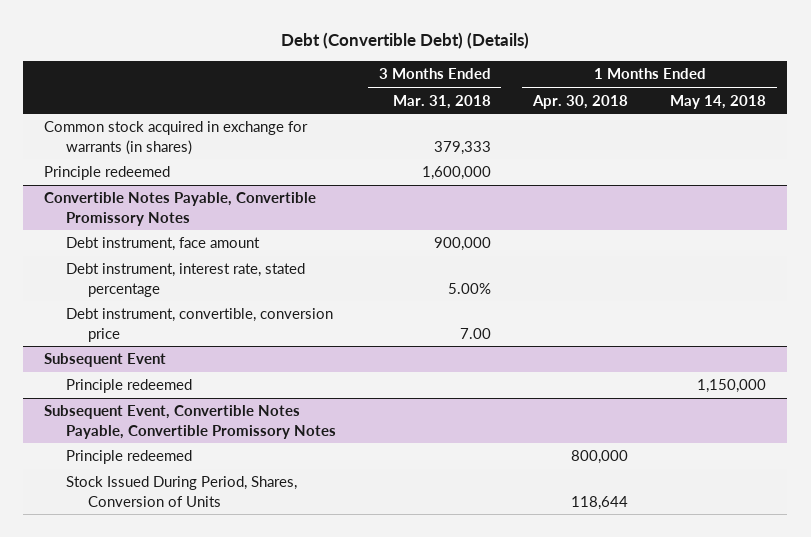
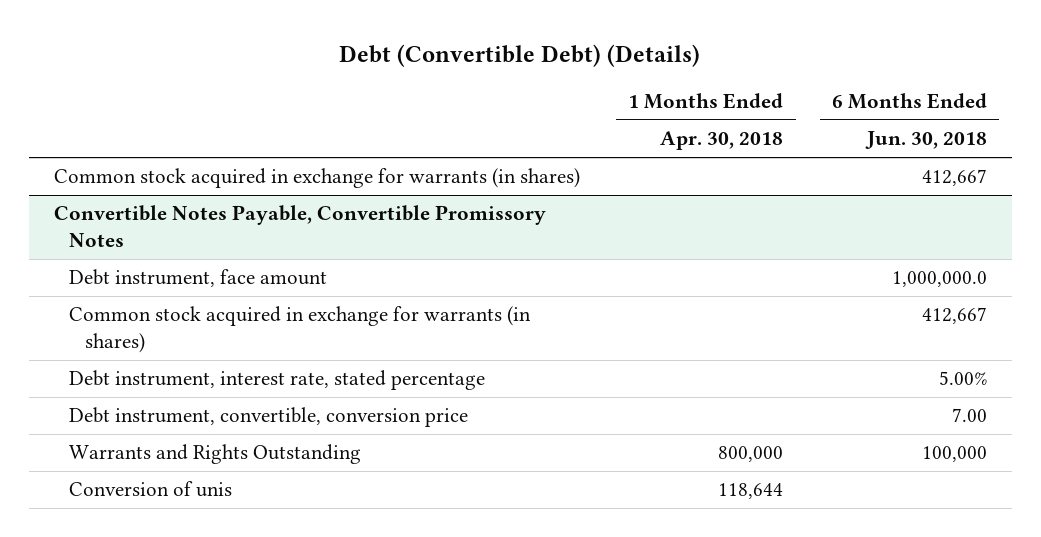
- | 3 Months Ended Mar. 31, 2018 | 1 Months Ended Apr. 30, 2018 | 1 Months Ended May 14, 2018
+ | 1 Months Ended Apr. 30, 2018 | 6 Months Ended Jun. 30, 2018
- Principle redeemed | 1,600,000 | |
@ Convertible Notes Payable, Convertible Promissory Notes
+ Common stock acquired in exchange for warrants (in shares) | | 412,667
- Subsequent Event
- Principle redeemed | | | 1,150,000
- Subsequent Event, Convertible Notes Payable, Convertible Promissory Notes
- Principle redeemed | | 800,000 |
- Stock Issued During Period, Shares, Conversion of Units | | 118,644 |
@ Convertible Notes Payable, Convertible Promissory Notes
+ Warrants and Rights Outstanding | 800,000 | 100,000
+ Conversion of unis | 118,644 |

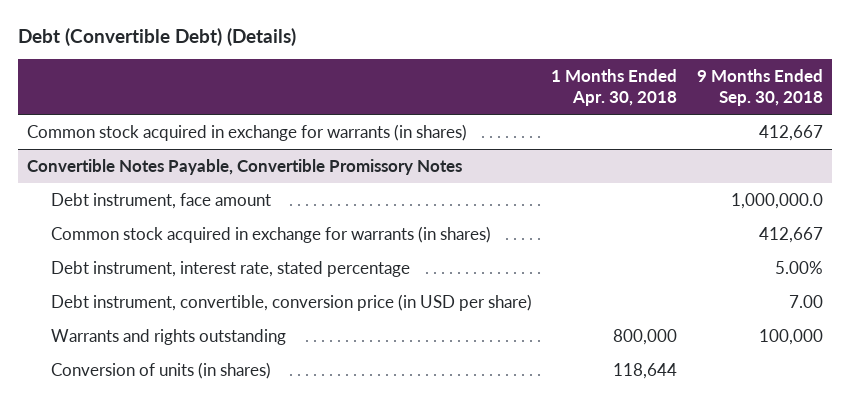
- | 1 Months Ended Apr. 30, 2018 | 6 Months Ended Jun. 30, 2018
+ | 1 Months Ended Apr. 30, 2018 | 9 Months Ended Sep. 30, 2018
@ Convertible Notes Payable, Convertible Promissory Notes
- Debt instrument, convertible, conversion price | | 7.00
- Warrants and Rights Outstanding | 800,000 | 100,000
- Conversion of unis | 118,644 |
+ Debt instrument, convertible, conversion price (in USD per share) | | 7.00
+ Warrants and rights outstanding | 800,000 | 100,000
+ Conversion of units (in shares) | 118,644 |

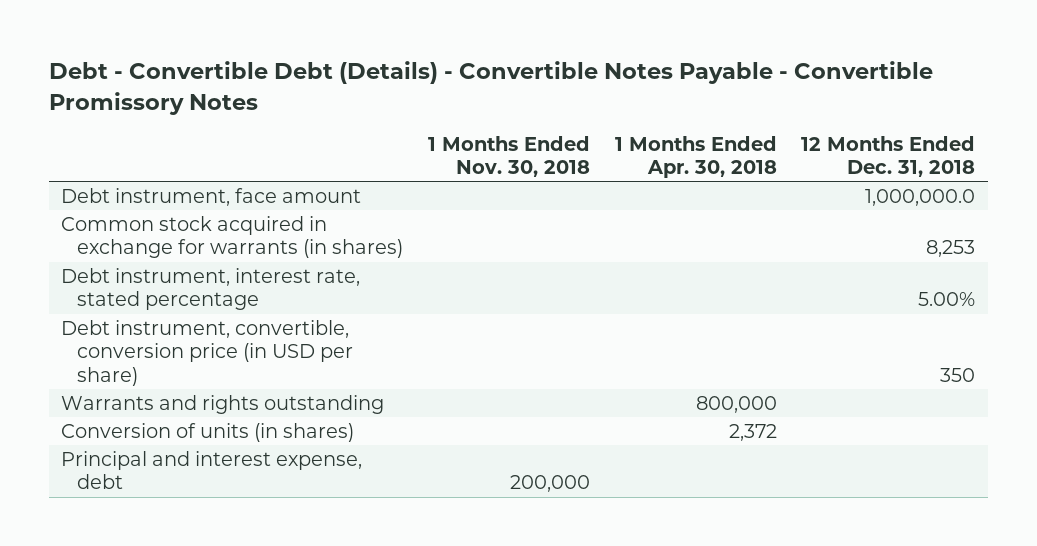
- Debt (Convertible Debt) (Details)
+ Debt - Convertible Debt (Details) - Convertible Notes Payable - Convertible Promissory Notes
- | 1 Months Ended Apr. 30, 2018 | 9 Months Ended Sep. 30, 2018
+ | 1 Months Ended Nov. 30, 2018 | 1 Months Ended Apr. 30, 2018 | 12 Months Ended Dec. 31, 2018
+ Debt instrument, face amount | | | 1,000,000.0
- Convertible Notes Payable, Convertible Promissory Notes
- Debt instrument, face amount | | 1,000,000.0
- Common stock acquired in exchange for warrants (in shares) | | 412,667
- Debt instrument, interest rate, stated percentage | | 5.00%
- Debt instrument, convertible, conversion price (in USD per share) | | 7.00
- Warrants and rights outstanding | 800,000 | 100,000
- Conversion of units (in shares) | 118,644 |
+ Debt instrument, interest rate, stated percentage | | | 5.00%
+ Debt instrument, convertible, conversion price (in USD per share) | | | 350
+ Warrants and rights outstanding | | 800,000 |
+ Conversion of units (in shares) | | 2,372 |
+ Principal and interest expense, debt | 200,000 | |

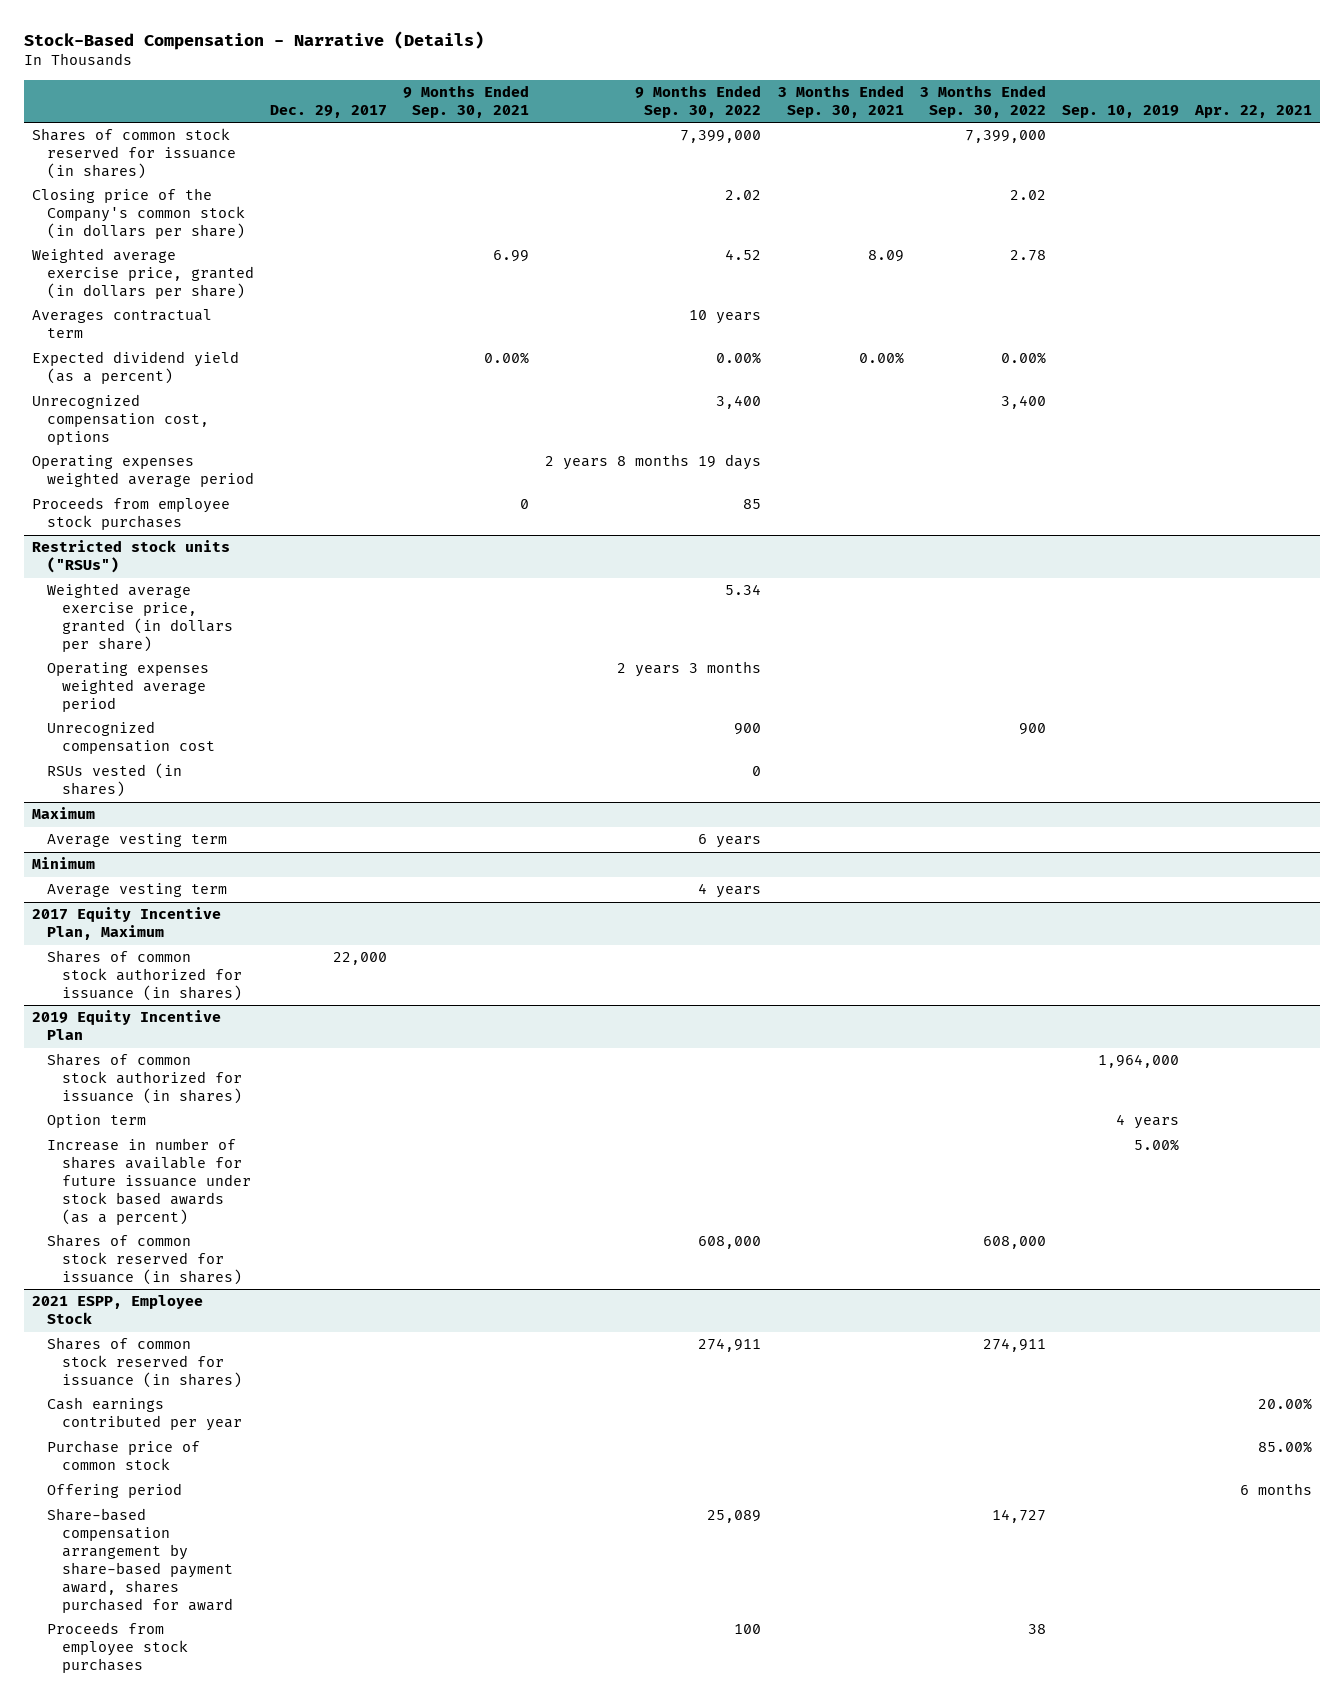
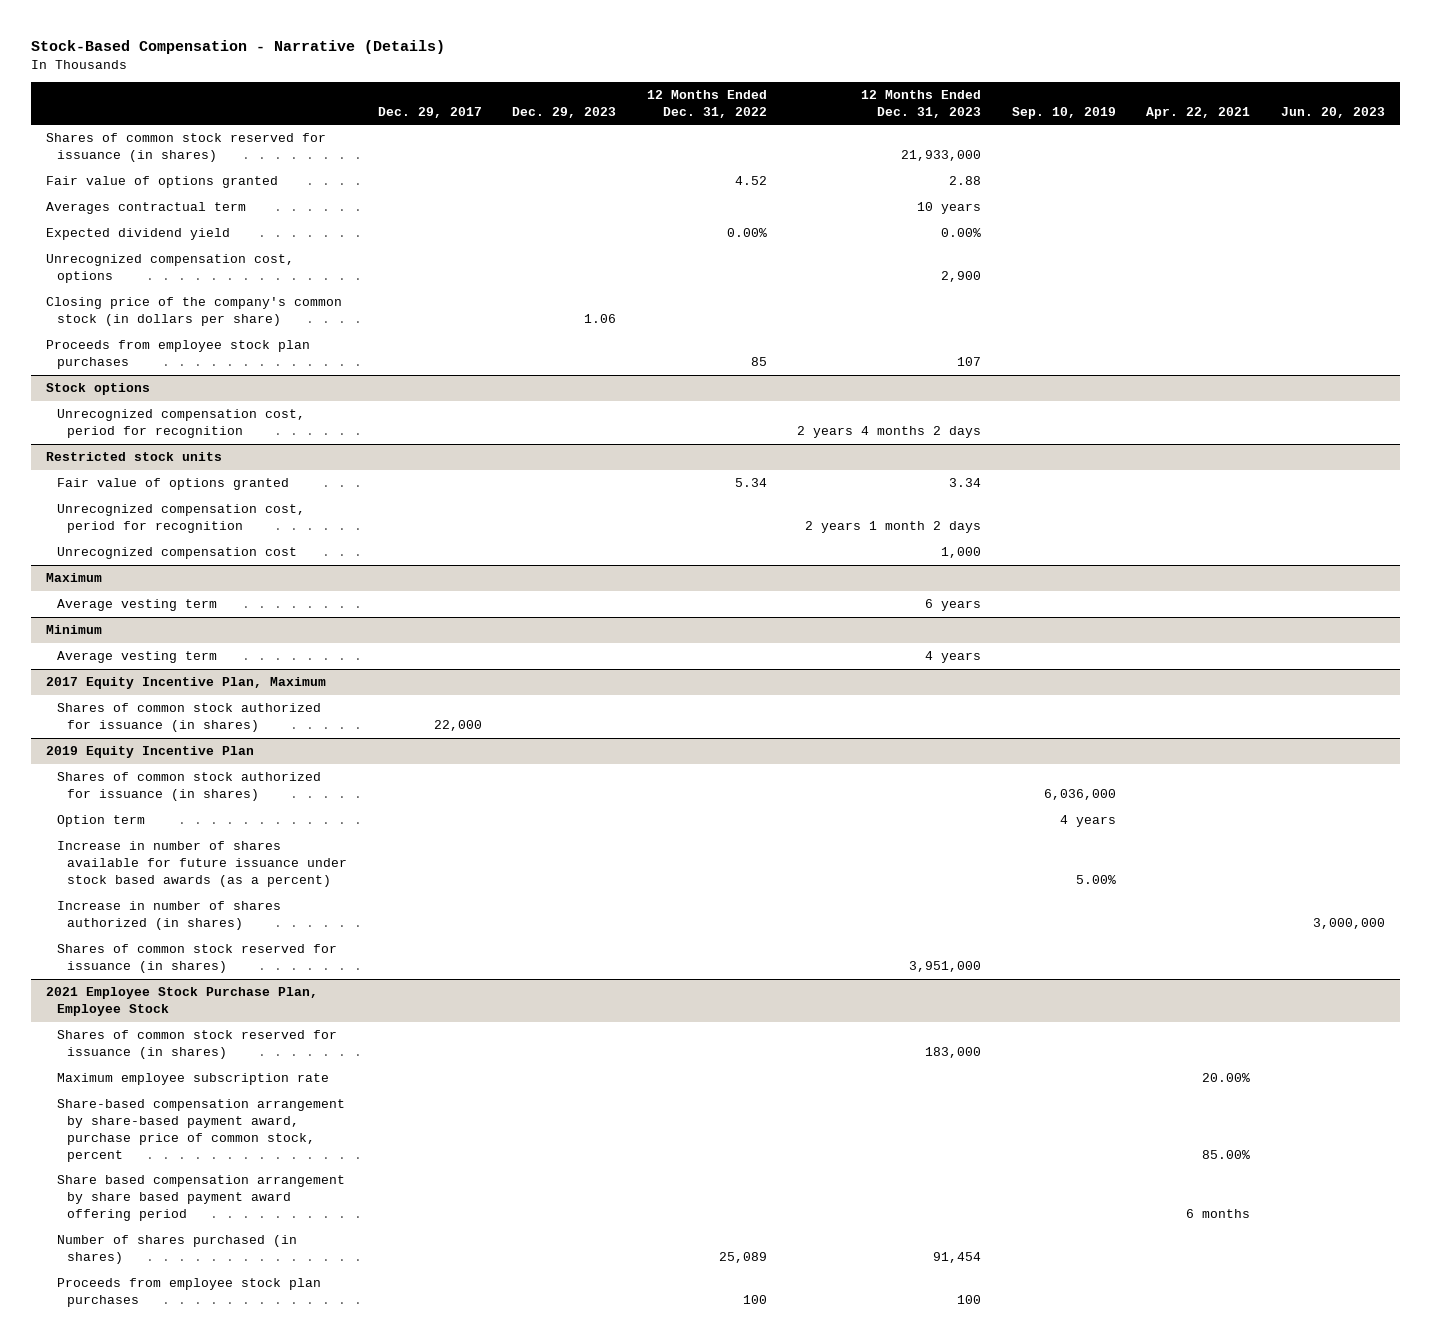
- | Dec. 29, 2017 | 9 Months Ended Sep. 30, 2021 | 9 Months Ended Sep. 30, 2022 | 3 Months Ended Sep. 30, 2021 | 3 Months Ended Sep. 30, 2022 | Sep. 10, 2019 | Apr. 22, 2021
+ | Dec. 29, 2017 | Dec. 29, 2023 | 12 Months Ended Dec. 31, 2022 | 12 Months Ended Dec. 31, 2023 | Sep. 10, 2019 | Apr. 22, 2021 | Jun. 20, 2023
- Closing price of the Company's common stock (in dollars per share) | | | 2.02 | | 2.02 | |
- Weighted average exercise price, granted (in dollars per share) | | 6.99 | 4.52 | 8.09 | 2.78 | |
+ Fair value of options granted | | | 4.52 | 2.88 | | |
- Expected dividend yield (as a percent) | | 0.00% | 0.00% | 0.00% | 0.00% | |
+ Expected dividend yield | | | 0.00% | 0.00% | | |
- Operating expenses weighted average period | | | 2 years 8 months 19 days | | | |
- Proceeds from employee stock purchases | | 0 | 85 | | | |
- Restricted stock units ("RSUs")
- Weighted average exercise price, granted (in dollars per share) | | | 5.34 | | | |
- Operating expenses weighted average period | | | 2 years 3 months | | | |
+ Closing price of the company's common stock (in dollars per share) | | 1.06 | | | | |
+ Proceeds from employee stock plan purchases | | | 85 | 107 | | |
+ Stock options
+ Unrecognized compensation cost, period for recognition | | | | 2 years 4 months 2 days | | |
+ Restricted stock units
+ Fair value of options granted | | | 5.34 | 3.34 | | |
+ Unrecognized compensation cost, period for recognition | | | | 2 years 1 month 2 days | | |
- RSUs vested (in shares) | | | 0 | | | |
@ 2019 Equity Incentive Plan
- Shares of common stock authorized for issuance (in shares) | | | | | | 1,964,000 |
+ Shares of common stock authorized for issuance (in shares) | | | | | 6,036,000 | |
+ Increase in number of shares authorized (in shares) | | | | | | | 3,000,000
- 2021 ESPP, Employee Stock
+ 2021 Employee Stock Purchase Plan, Employee Stock
- Cash earnings contributed per year | | | | | | | 20.00%
- Purchase price of common stock | | | | | | | 85.00%
- Offering period | | | | | | | 6 months
- Share-based compensation arrangement by share-based payment award, shares purchased for award | | | 25,089 | | 14,727 | |
- Proceeds from employee stock purchases | | | 100 | | 38 | |
+ Maximum employee subscription rate | | | | | | 20.00% |
+ Share-based compensation arrangement by share-based payment award, purchase price of common stock, percent | | | | | | 85.00% |
+ Share based compensation arrangement by share based payment award offering period | | | | | | 6 months |
+ Number of shares purchased (in shares) | | | 25,089 | 91,454 | | |
+ Proceeds from employee stock plan purchases | | | 100 | 100 | | |

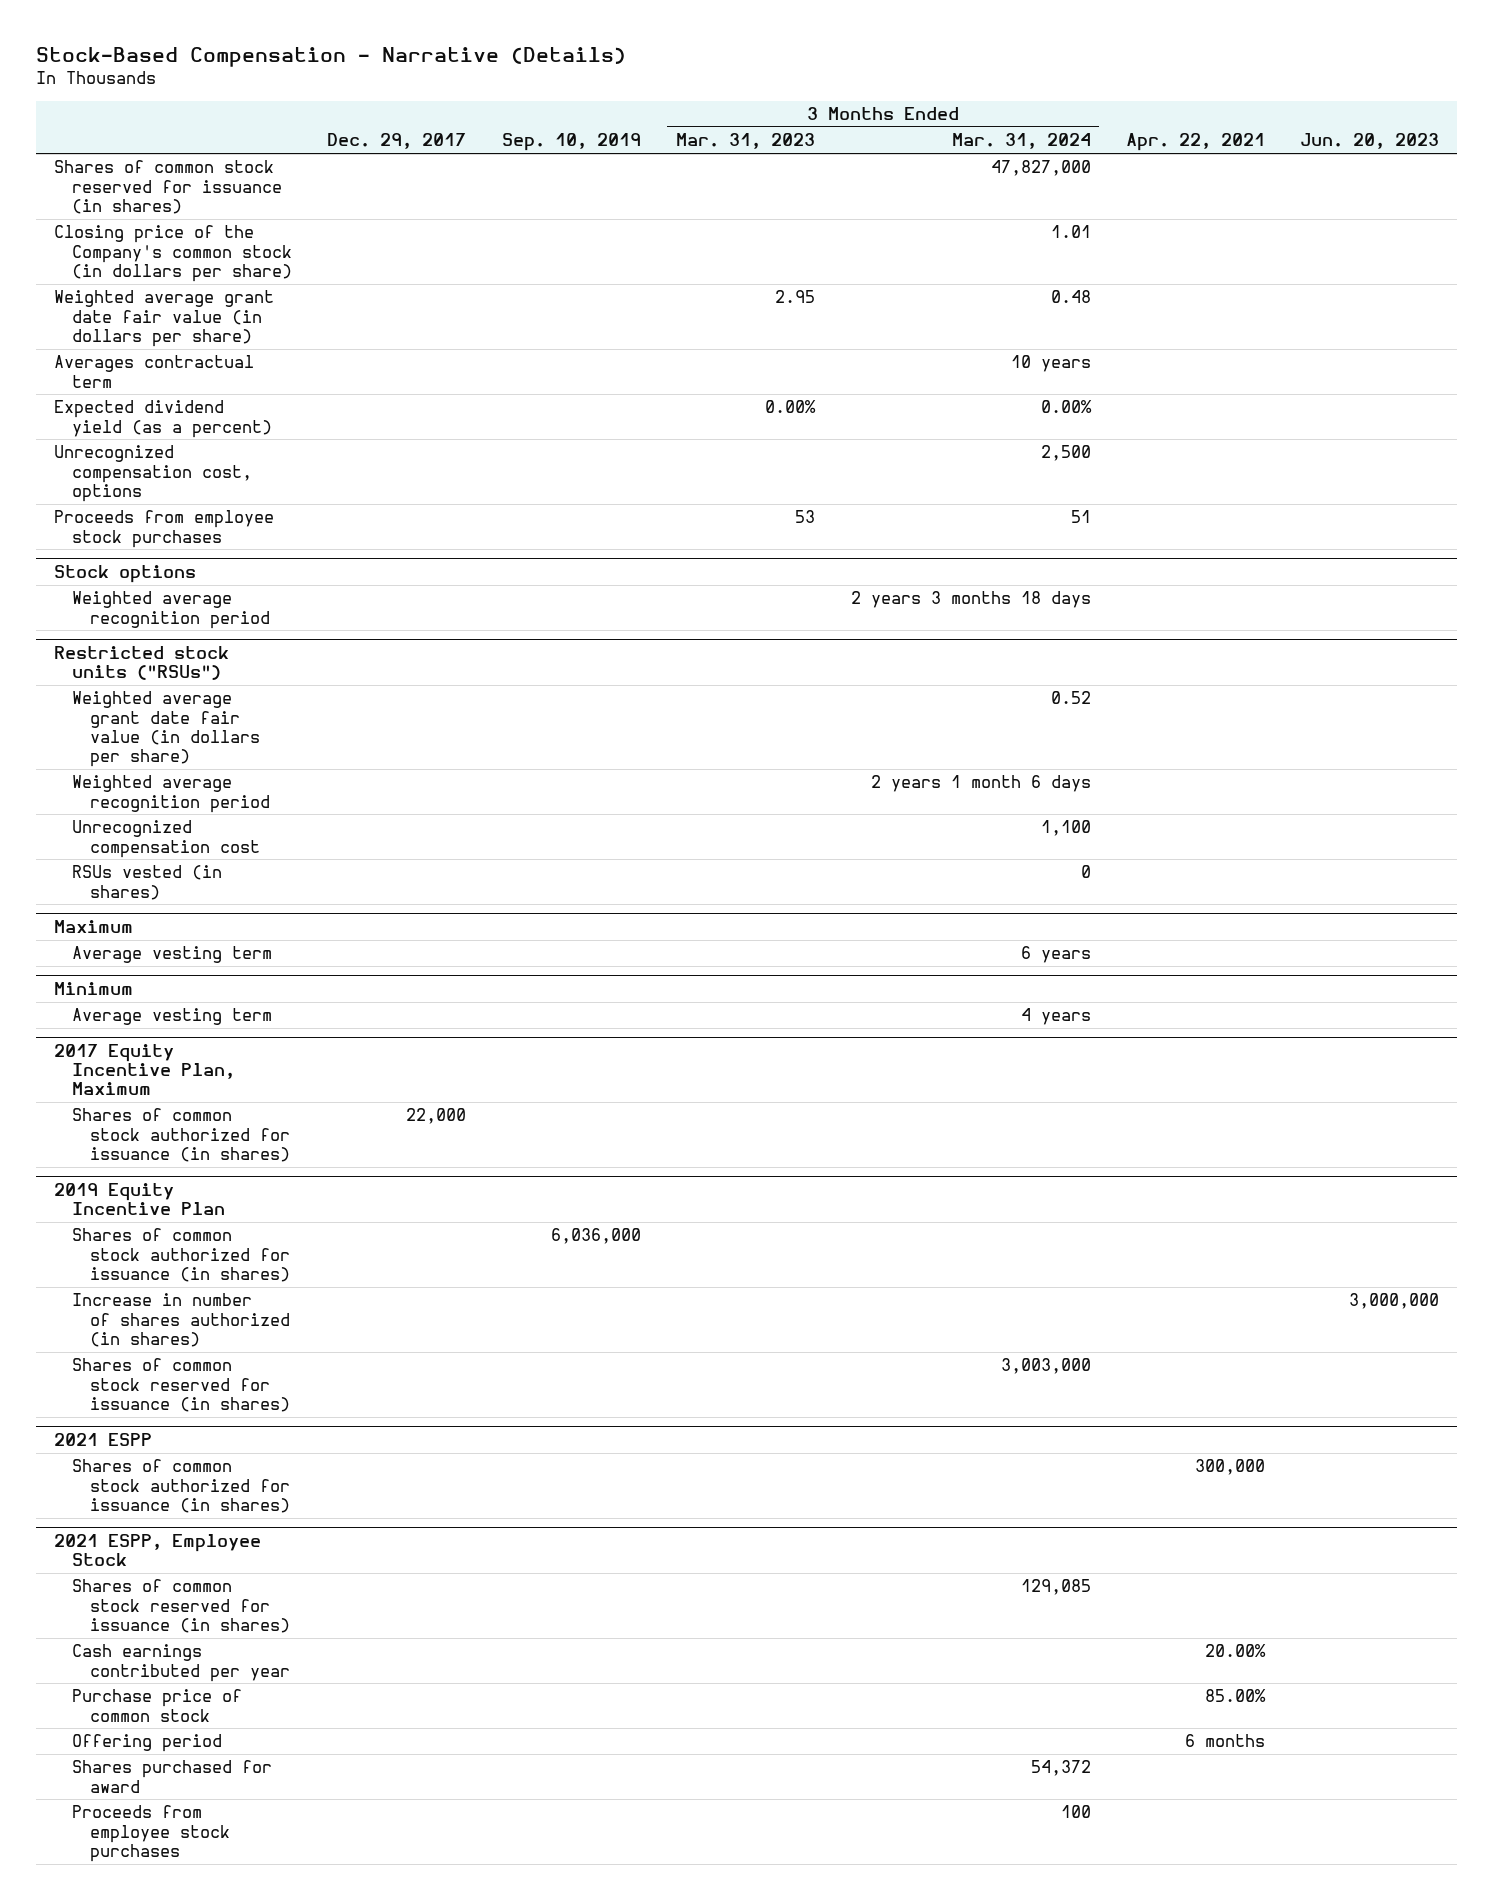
- | Dec. 29, 2017 | Dec. 29, 2023 | 12 Months Ended Dec. 31, 2022 | 12 Months Ended Dec. 31, 2023 | Sep. 10, 2019 | Apr. 22, 2021 | Jun. 20, 2023
+ | Dec. 29, 2017 | Sep. 10, 2019 | 3 Months Ended Mar. 31, 2023 | 3 Months Ended Mar. 31, 2024 | Apr. 22, 2021 | Jun. 20, 2023
- Fair value of options granted | | | 4.52 | 2.88 | | |
+ Closing price of the Company's common stock (in dollars per share) | | | | 1.01 | |
+ Weighted average grant date fair value (in dollars per share) | | | 2.95 | 0.48 | |
- Expected dividend yield | | | 0.00% | 0.00% | | |
+ Expected dividend yield (as a percent) | | | 0.00% | 0.00% | |
- Closing price of the company's common stock (in dollars per share) | | 1.06 | | | | |
- Proceeds from employee stock plan purchases | | | 85 | 107 | | |
+ Proceeds from employee stock purchases | | | 53 | 51 | |
@ Stock options
- Unrecognized compensation cost, period for recognition | | | | 2 years 4 months 2 days | | |
- Restricted stock units
- Fair value of options granted | | | 5.34 | 3.34 | | |
- Unrecognized compensation cost, period for recognition | | | | 2 years 1 month 2 days | | |
@ Stock options
+ Weighted average recognition period | | | | 2 years 3 months 18 days | |
+ Restricted stock units ("RSUs")
+ Weighted average grant date fair value (in dollars per share) | | | | 0.52 | |
+ Weighted average recognition period | | | | 2 years 1 month 6 days | |
+ RSUs vested (in shares) | | | | 0 | |
@ 2019 Equity Incentive Plan
- Option term | | | | | 4 years | |
- Increase in number of shares available for future issuance under stock based awards (as a percent) | | | | | 5.00% | |
- 2021 Employee Stock Purchase Plan, Employee Stock
+ 2021 ESPP
+ Shares of common stock authorized for issuance (in shares) | | | | | 300,000 |
+ 2021 ESPP, Employee Stock
- Maximum employee subscription rate | | | | | | 20.00% |
- Share-based compensation arrangement by share-based payment award, purchase price of common stock, percent | | | | | | 85.00% |
- Share based compensation arrangement by share based payment award offering period | | | | | | 6 months |
- Number of shares purchased (in shares) | | | 25,089 | 91,454 | | |
- Proceeds from employee stock plan purchases | | | 100 | 100 | | |
+ Cash earnings contributed per year | | | | | 20.00% |
+ Purchase price of common stock | | | | | 85.00% |
+ Offering period | | | | | 6 months |
+ Shares purchased for award | | | | 54,372 | |
+ Proceeds from employee stock purchases | | | | 100 | |

